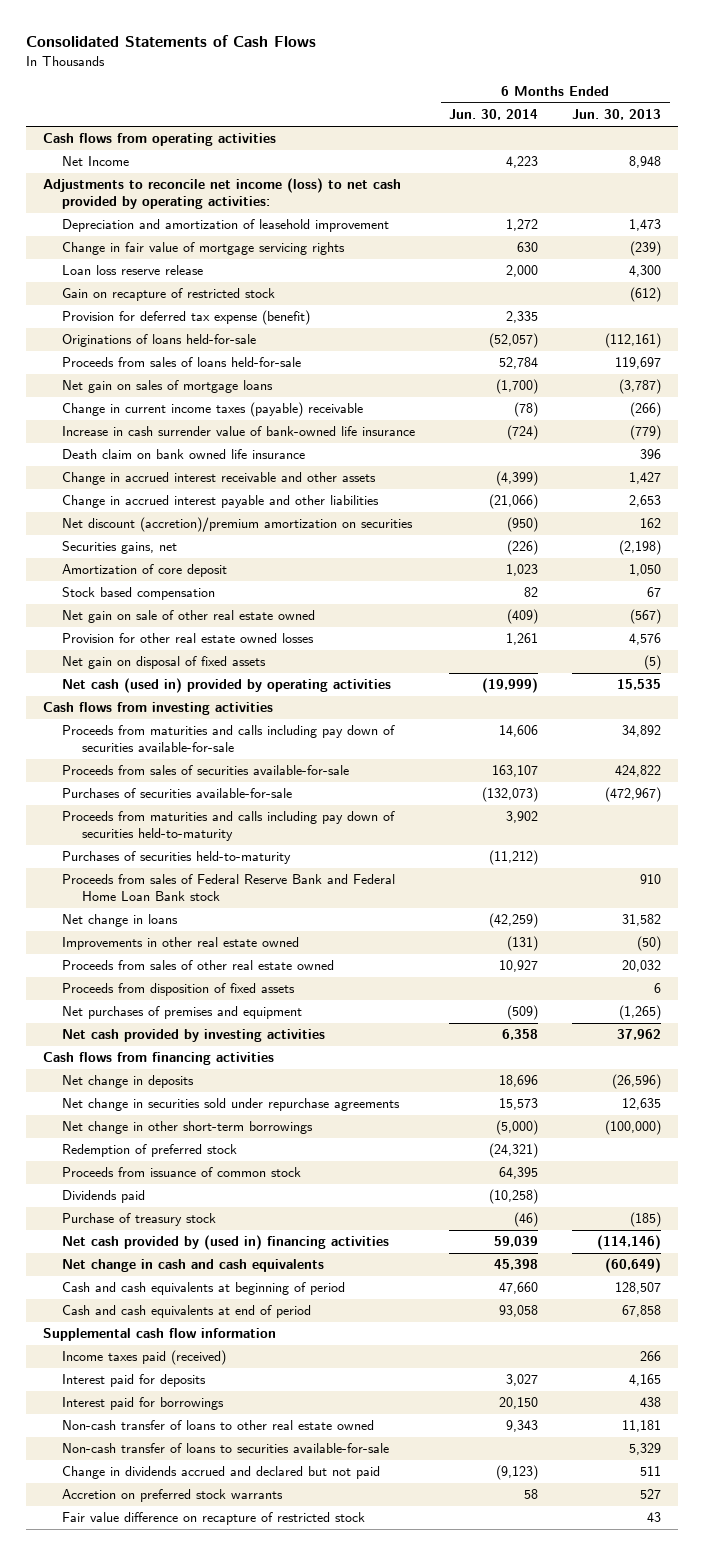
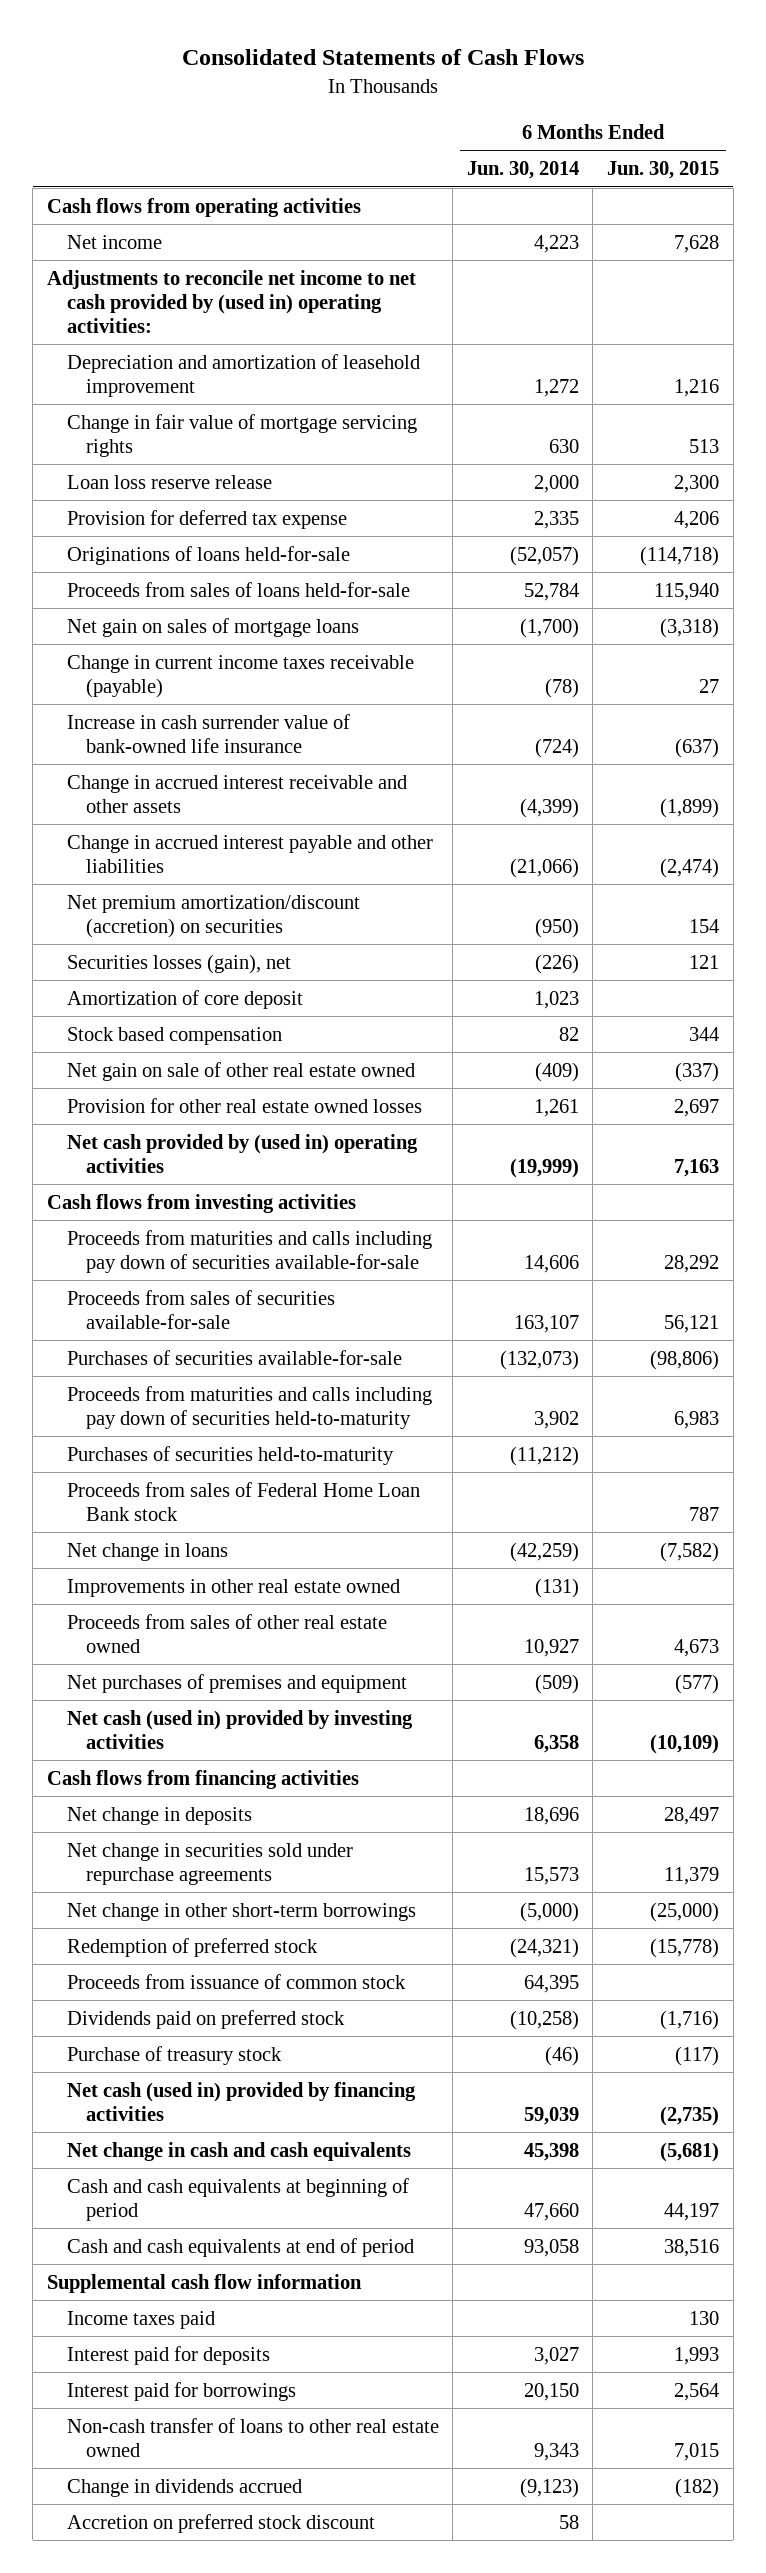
- | 6 Months Ended Jun. 30, 2014 | 6 Months Ended Jun. 30, 2013
+ | 6 Months Ended Jun. 30, 2014 | 6 Months Ended Jun. 30, 2015
- Net Income | 4,223 | 8,948
- Adjustments to reconcile net income (loss) to net cash provided by operating activities:
+ Net income | 4,223 | 7,628
+ Adjustments to reconcile net income to net cash provided by (used in) operating activities:
- Gain on recapture of restricted stock | | (612)
- Provision for deferred tax expense (benefit) | 2,335 |
+ Provision for deferred tax expense | 2,335 | 4,206
- Change in current income taxes (payable) receivable | (78) | (266)
+ Change in current income taxes receivable (payable) | (78) | 27
- Death claim on bank owned life insurance | | 396
- Net discount (accretion)/premium amortization on securities | (950) | 162
- Securities gains, net | (226) | (2,198)
+ Net premium amortization/discount (accretion) on securities | (950) | 154
+ Securities losses (gain), net | (226) | 121
- Net gain on disposal of fixed assets | | (5)
- Net cash (used in) provided by operating activities | (19,999) | 15,535
+ Net cash provided by (used in) operating activities | (19,999) | 7,163
- Proceeds from sales of Federal Reserve Bank and Federal Home Loan Bank stock | | 910
+ Proceeds from sales of Federal Home Loan Bank stock | | 787
- Proceeds from disposition of fixed assets | | 6
- Net cash provided by investing activities | 6,358 | 37,962
+ Net cash (used in) provided by investing activities | 6,358 | (10,109)
- Dividends paid | (10,258) |
+ Dividends paid on preferred stock | (10,258) | (1,716)
- Net cash provided by (used in) financing activities | 59,039 | (114,146)
+ Net cash (used in) provided by financing activities | 59,039 | (2,735)
- Income taxes paid (received) | | 266
+ Income taxes paid | | 130
- Non-cash transfer of loans to securities available-for-sale | | 5,329
- Change in dividends accrued and declared but not paid | (9,123) | 511
- Accretion on preferred stock warrants | 58 | 527
- Fair value difference on recapture of restricted stock | | 43
+ Change in dividends accrued | (9,123) | (182)
+ Accretion on preferred stock discount | 58 |

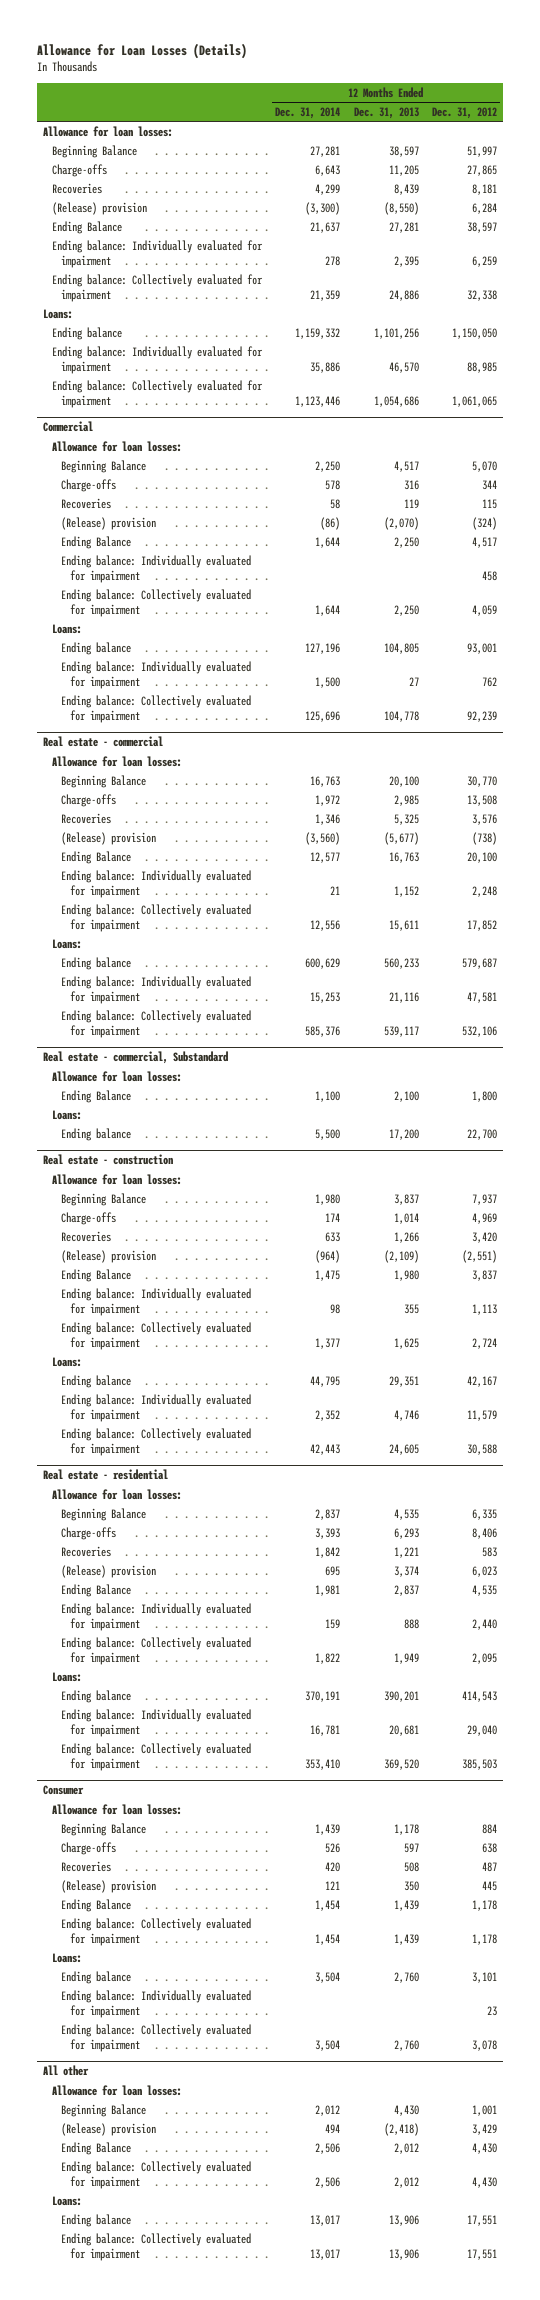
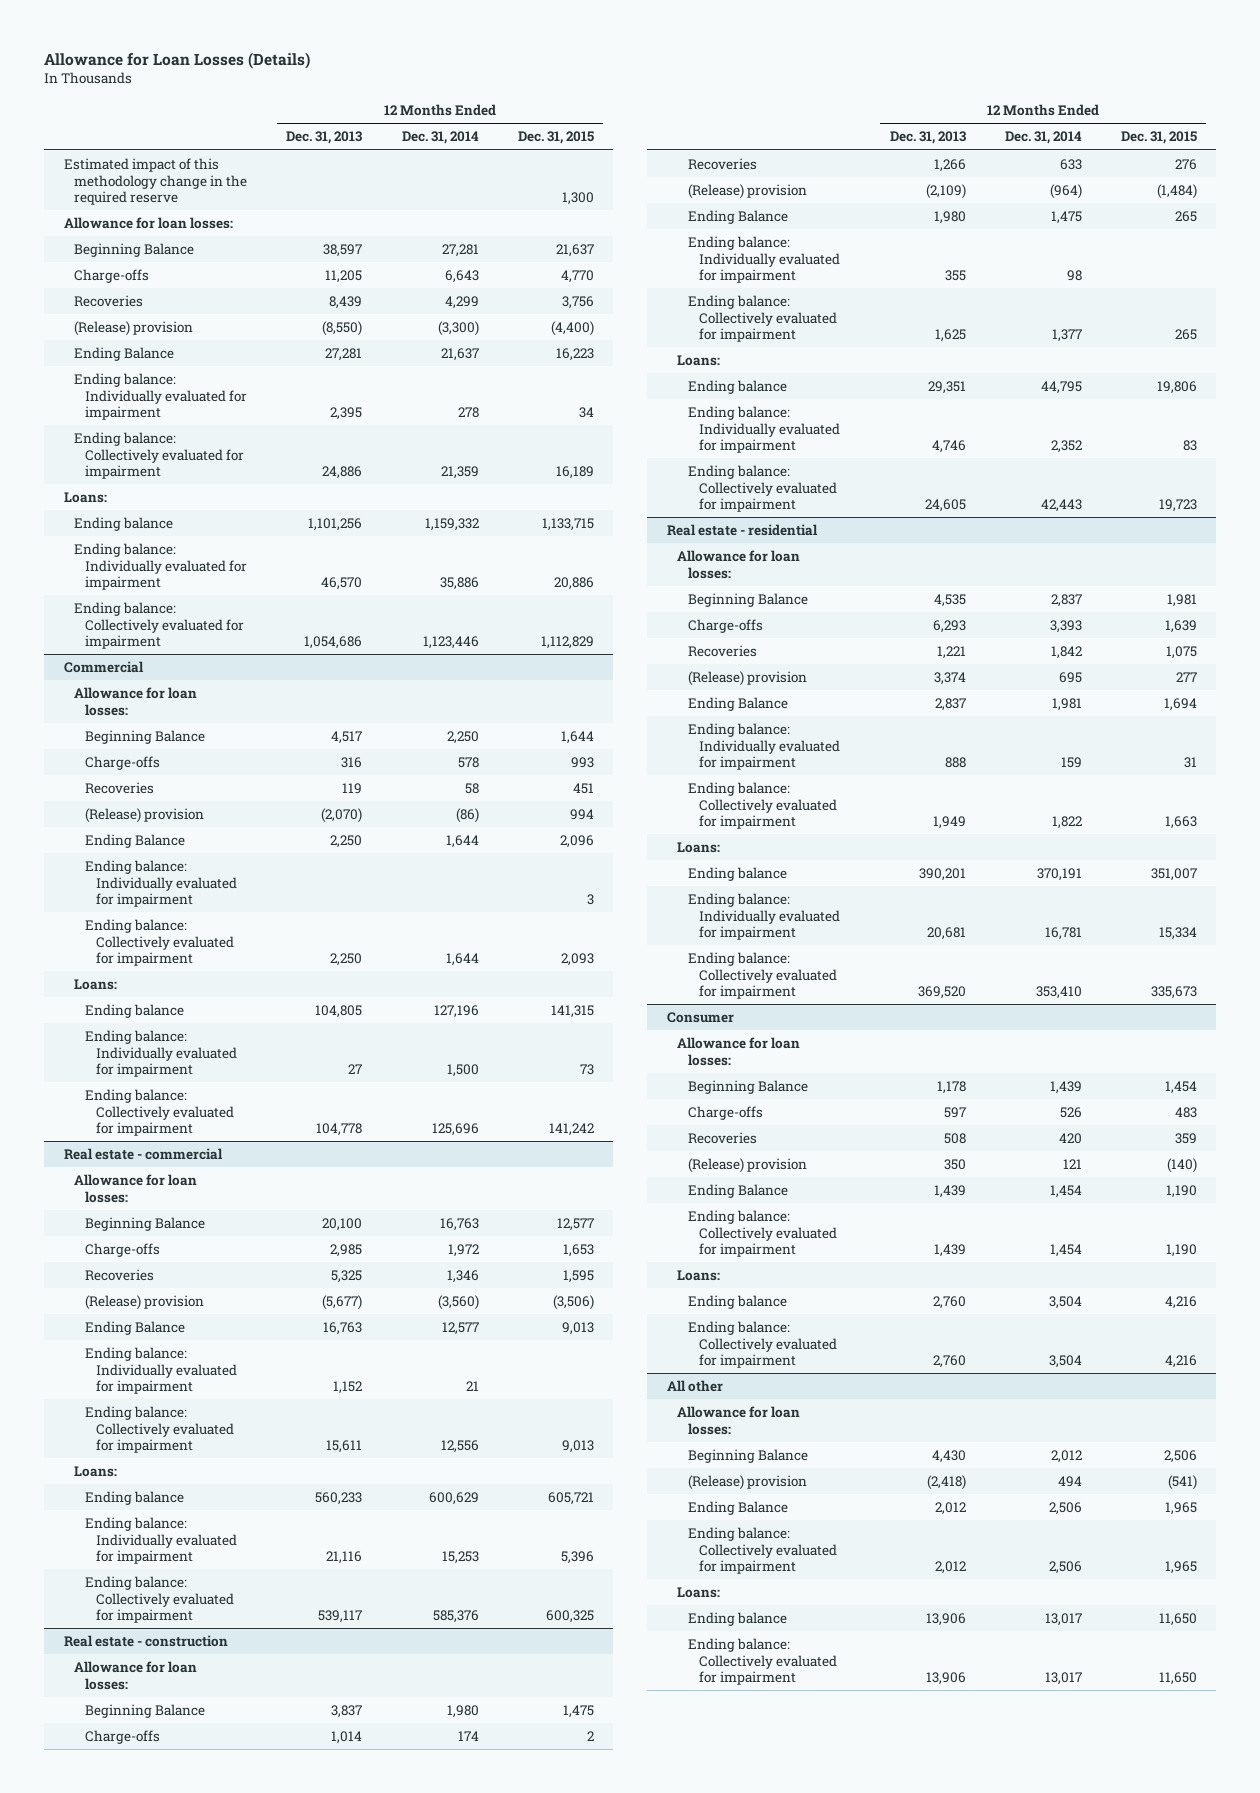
- | 12 Months Ended Dec. 31, 2014 | 12 Months Ended Dec. 31, 2013 | 12 Months Ended Dec. 31, 2012
+ | 12 Months Ended Dec. 31, 2013 | 12 Months Ended Dec. 31, 2014 | 12 Months Ended Dec. 31, 2015
+ Estimated impact of this methodology change in the required reserve | | | 1,300
- Real estate - commercial, Substandard
- Allowance for loan losses:
- Ending Balance | 1,100 | 2,100 | 1,800
- Loans:
- Ending balance | 5,500 | 17,200 | 22,700
@ Consumer
- Ending balance: Individually evaluated for impairment | | | 23

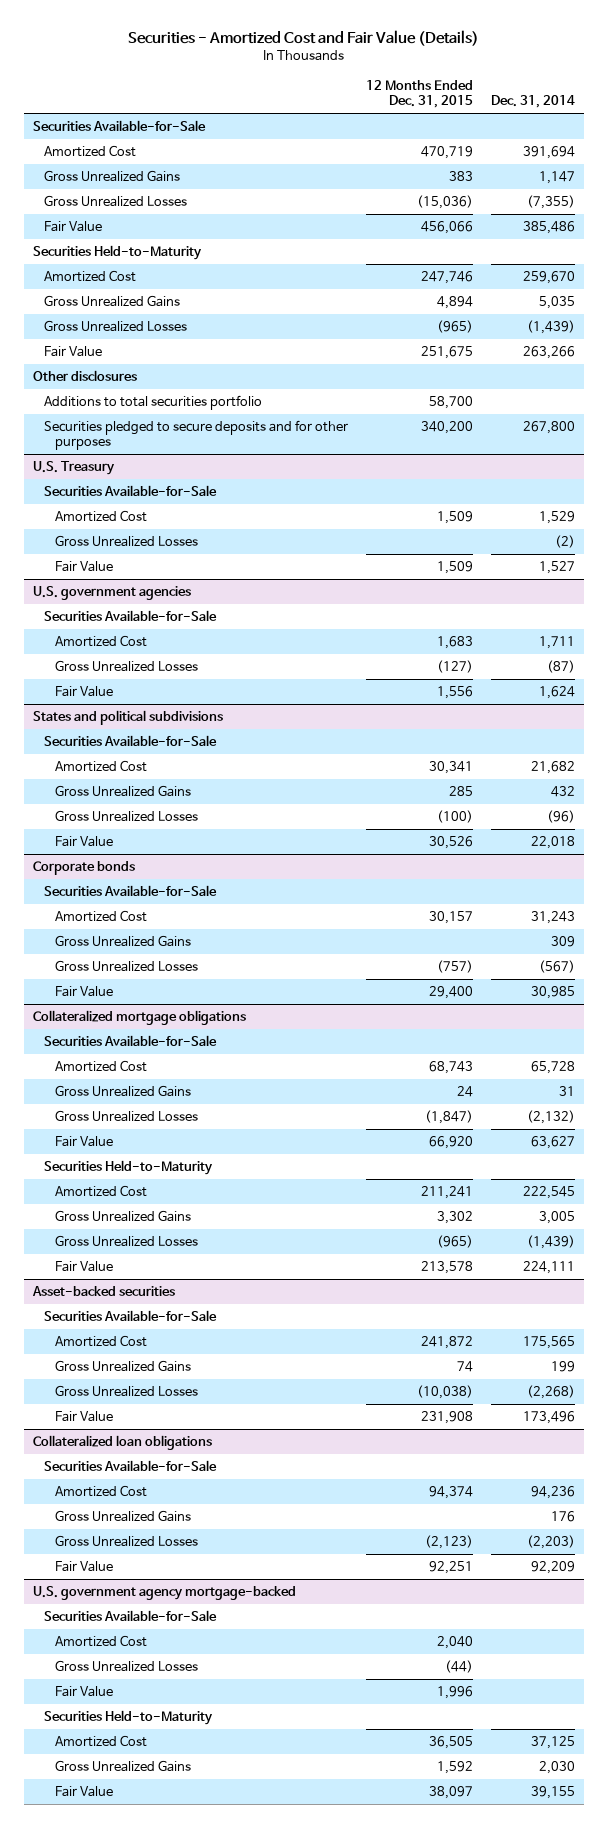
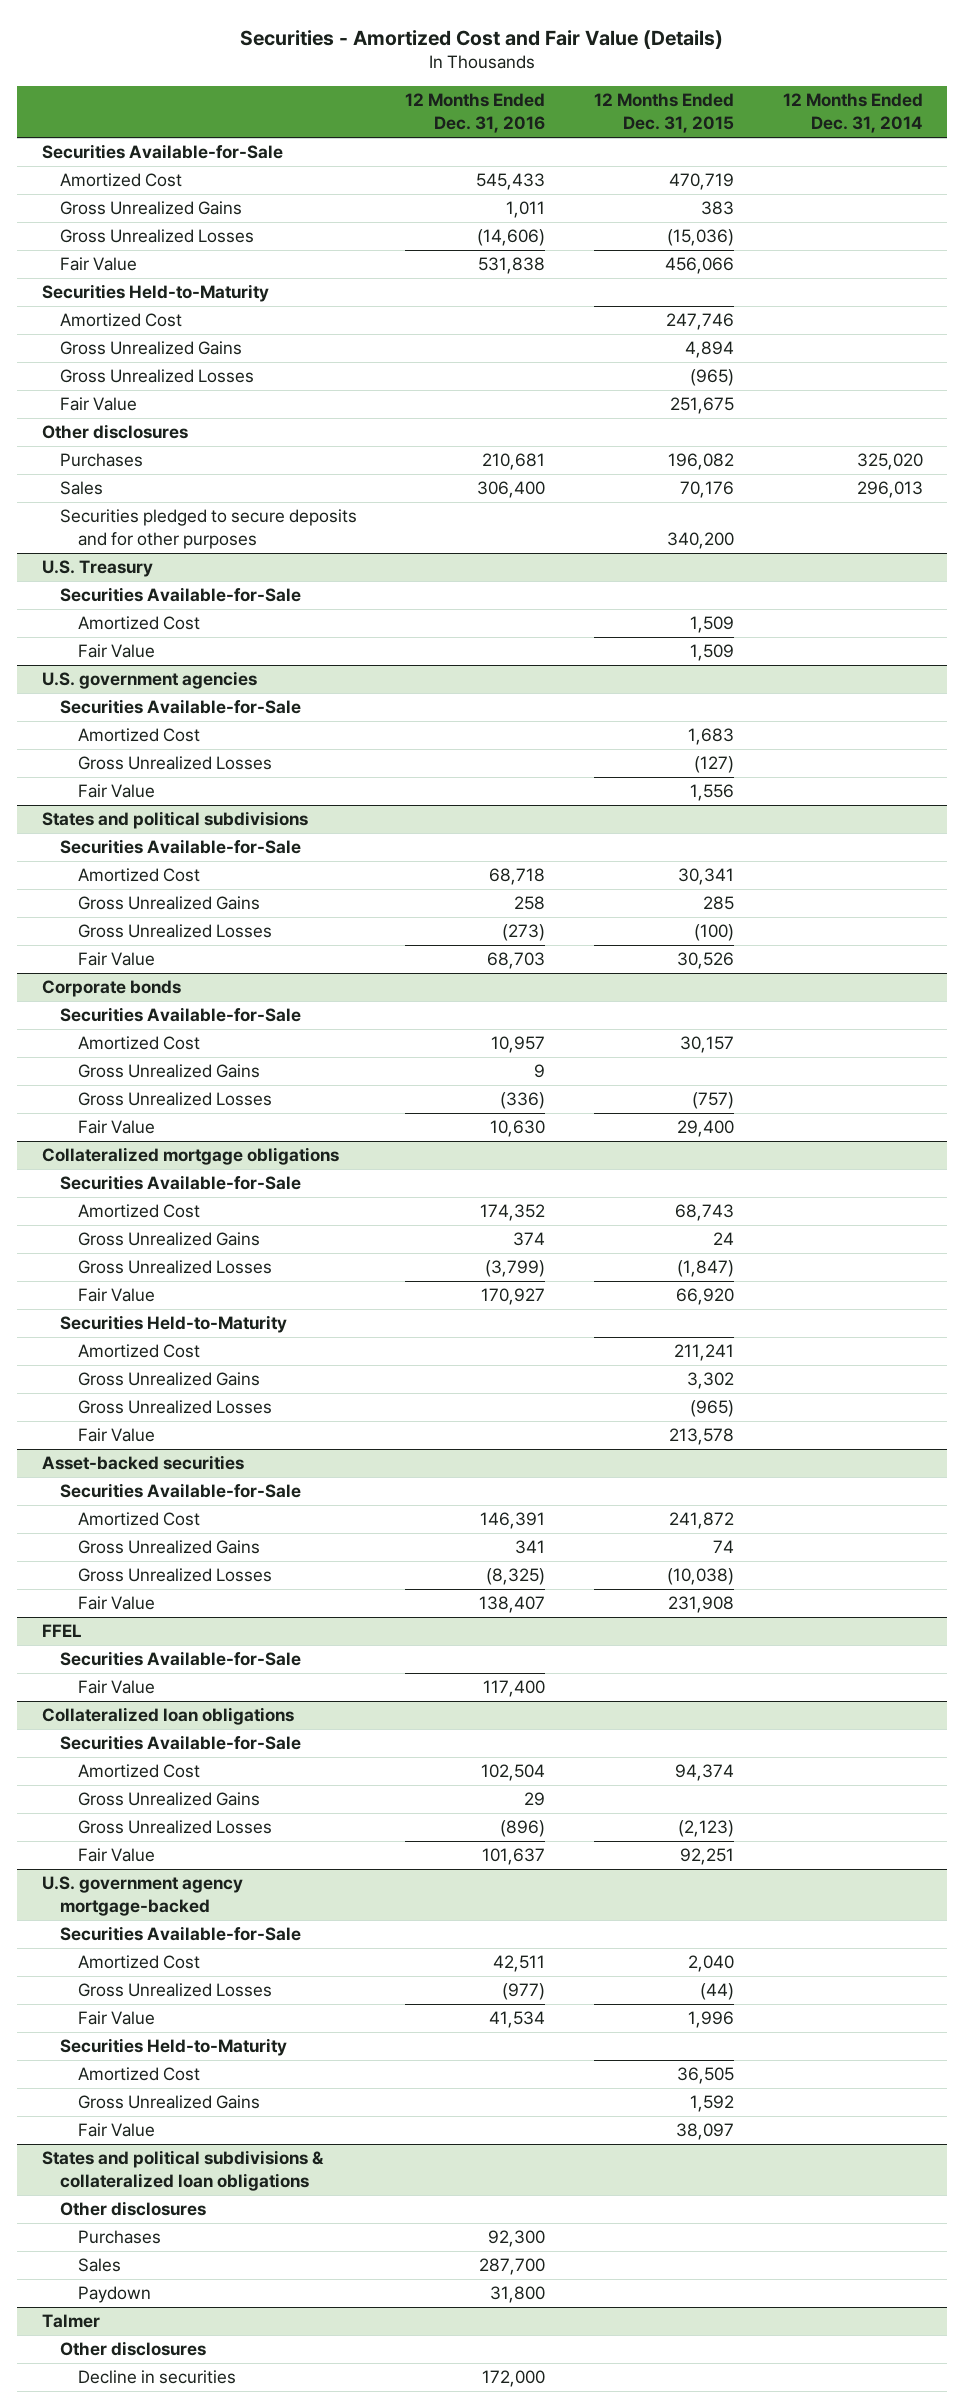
- | 12 Months Ended Dec. 31, 2015 | Dec. 31, 2014
+ | 12 Months Ended Dec. 31, 2016 | 12 Months Ended Dec. 31, 2015 | 12 Months Ended Dec. 31, 2014
- Additions to total securities portfolio | 58,700 |
+ Purchases | 210,681 | 196,082 | 325,020
+ Sales | 306,400 | 70,176 | 296,013
@ U.S. Treasury
- Gross Unrealized Losses | | (2)
+ FFEL
+ Securities Available-for-Sale
+ Fair Value | 117,400 | |
+ States and political subdivisions & collateralized loan obligations
+ Other disclosures
+ Purchases | 92,300 | |
+ Sales | 287,700 | |
+ Paydown | 31,800 | |
+ Talmer
+ Other disclosures
+ Decline in securities | 172,000 | |

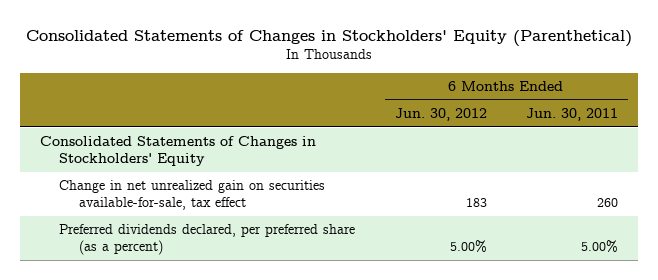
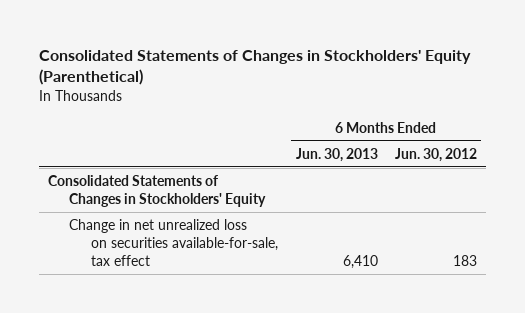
- | 6 Months Ended Jun. 30, 2012 | 6 Months Ended Jun. 30, 2011
+ | 6 Months Ended Jun. 30, 2013 | 6 Months Ended Jun. 30, 2012
- Change in net unrealized gain on securities available-for-sale, tax effect | 183 | 260
- Preferred dividends declared, per preferred share (as a percent) | 5.00% | 5.00%
+ Change in net unrealized loss on securities available-for-sale, tax effect | 6,410 | 183

